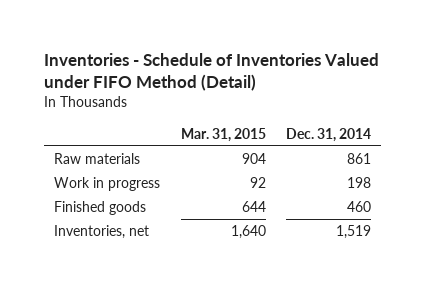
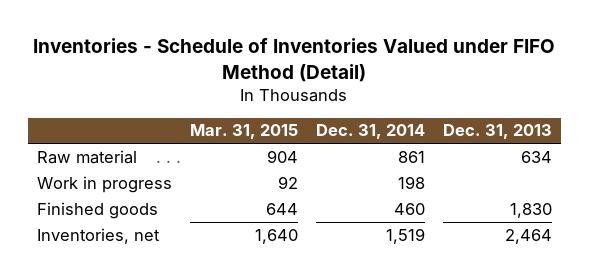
- | Mar. 31, 2015 | Dec. 31, 2014
+ | Mar. 31, 2015 | Dec. 31, 2014 | Dec. 31, 2013
- Raw materials | 904 | 861
+ Raw material | 904 | 861 | 634

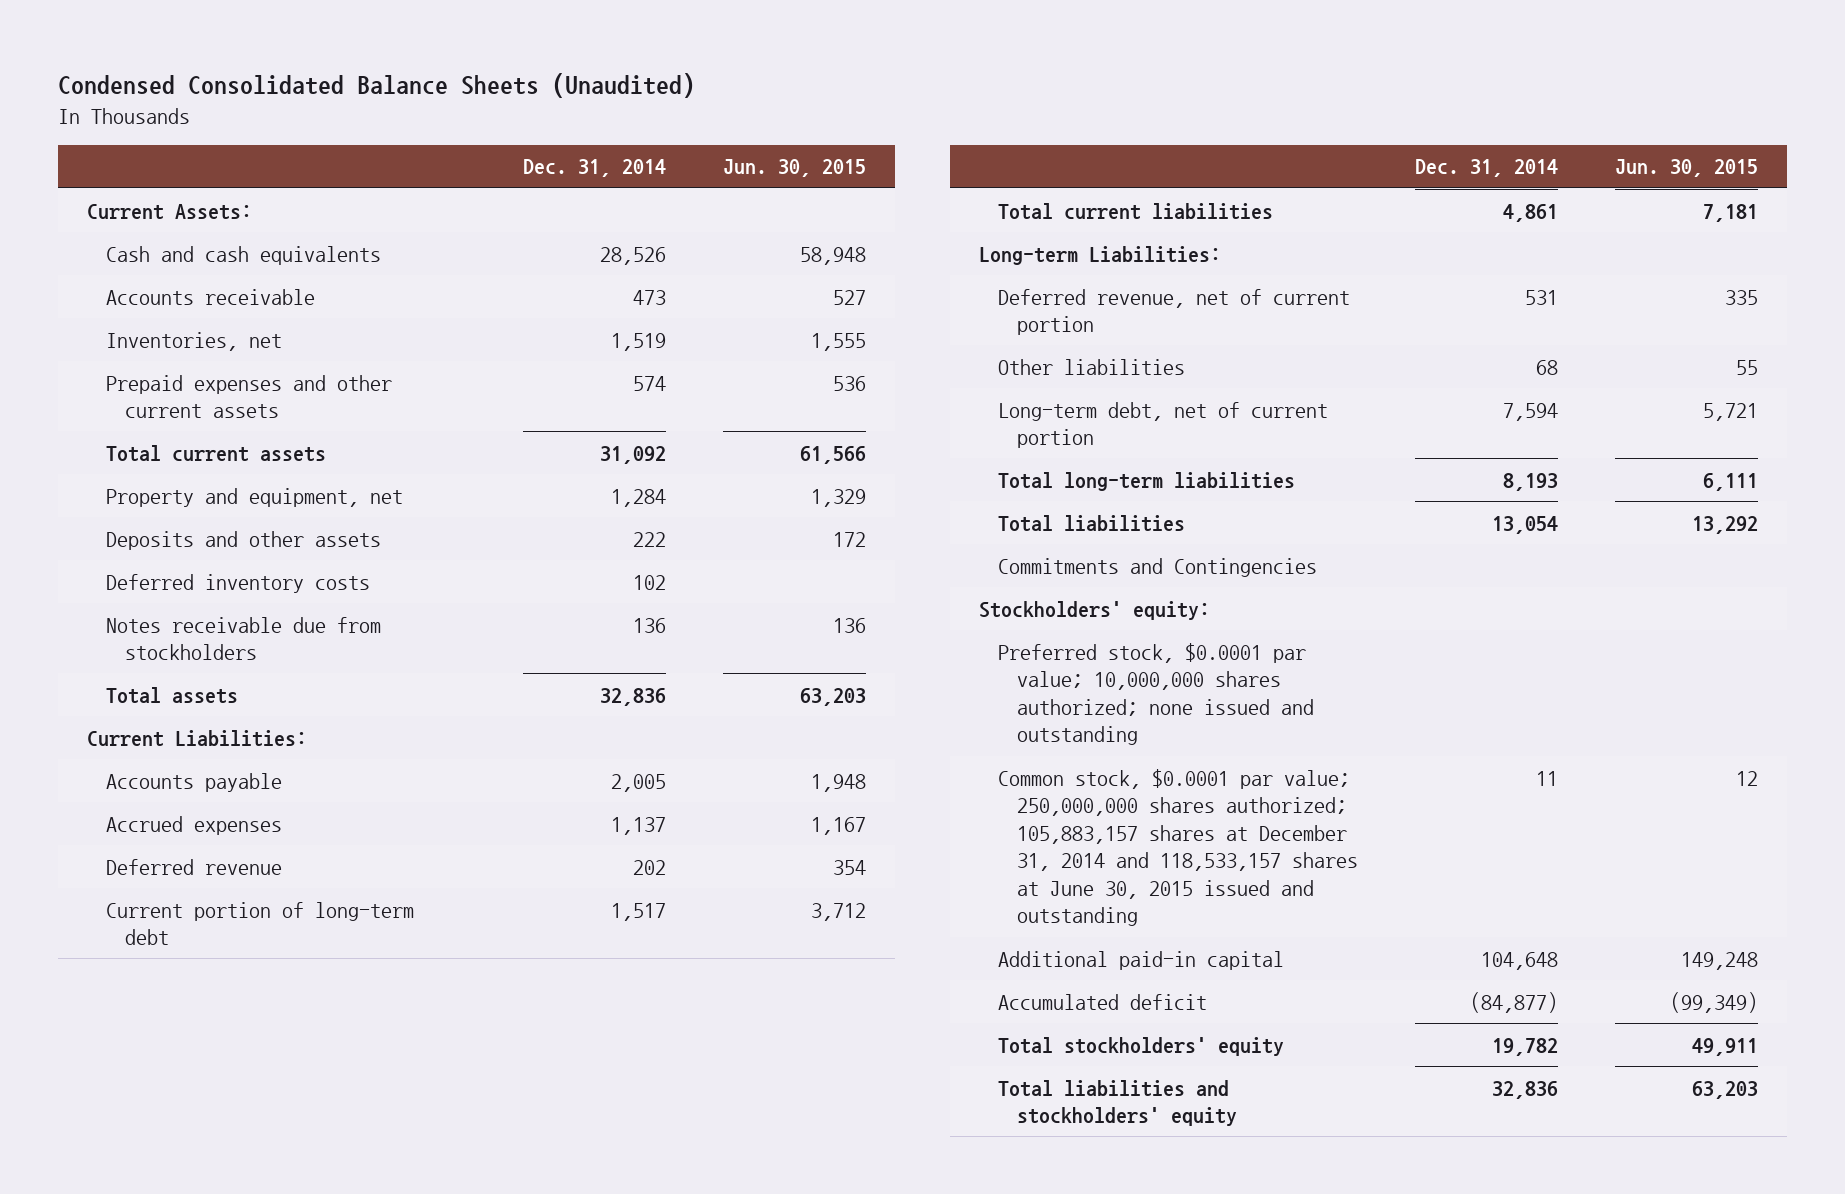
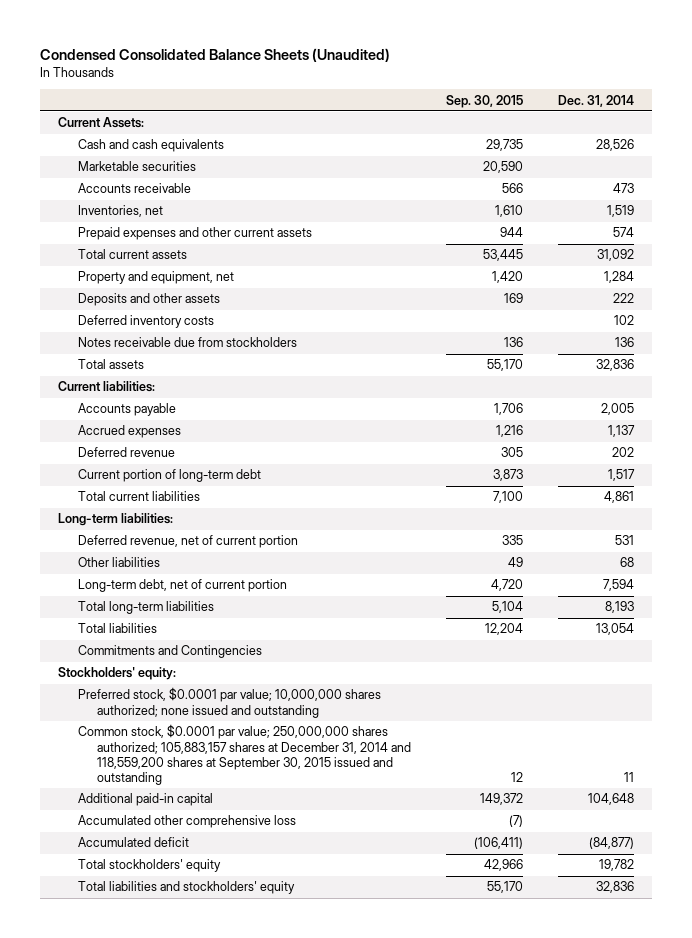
- | Dec. 31, 2014 | Jun. 30, 2015
+ | Sep. 30, 2015 | Dec. 31, 2014
+ Marketable securities | 20,590 |
- Current Liabilities:
+ Current liabilities:
- Long-term Liabilities:
+ Long-term liabilities:
- Common stock, $0.0001 par value; 250,000,000 shares authorized; 105,883,157 shares at December 31, 2014 and 118,533,157 shares at June 30, 2015 issued and outstanding | 11 | 12
+ Common stock, $0.0001 par value; 250,000,000 shares authorized; 105,883,157 shares at December 31, 2014 and 118,559,200 shares at September 30, 2015 issued and outstanding | 12 | 11
+ Accumulated other comprehensive loss | (7) |

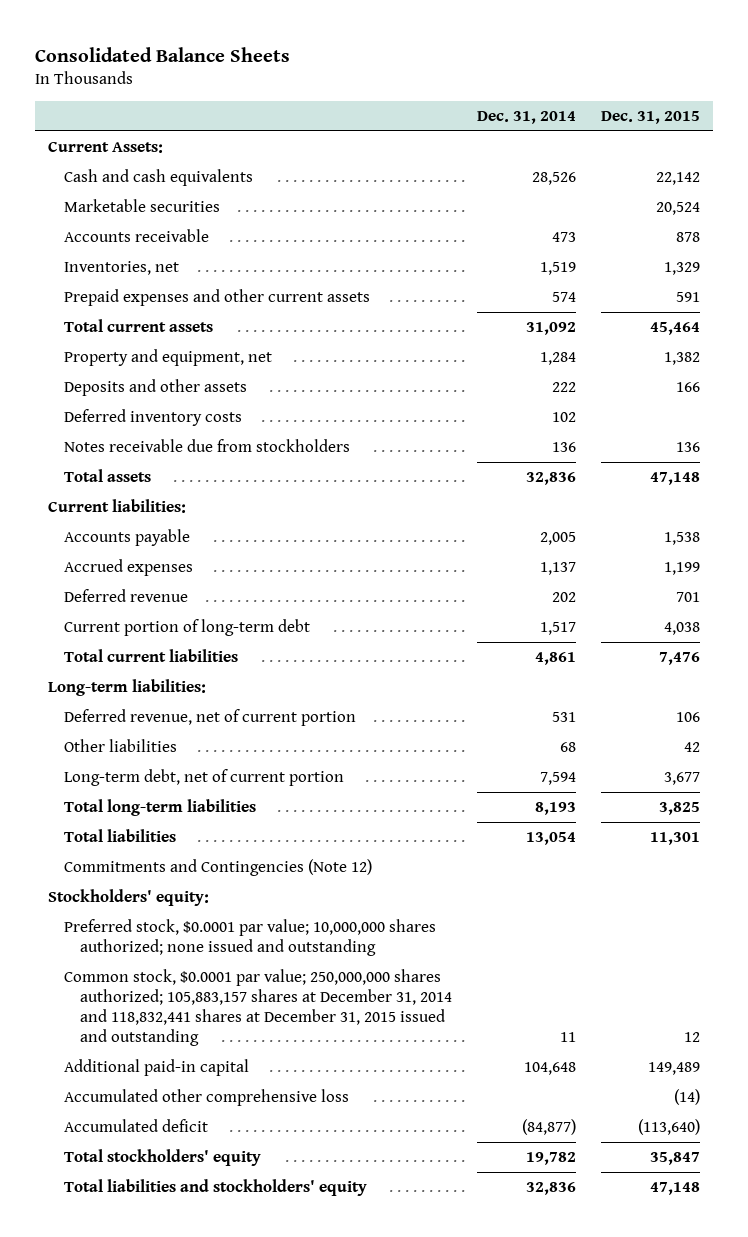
- Condensed Consolidated Balance Sheets (Unaudited)
+ Consolidated Balance Sheets
- | Sep. 30, 2015 | Dec. 31, 2014
+ | Dec. 31, 2014 | Dec. 31, 2015
- Commitments and Contingencies
+ Commitments and Contingencies (Note 12)
- Common stock, $0.0001 par value; 250,000,000 shares authorized; 105,883,157 shares at December 31, 2014 and 118,559,200 shares at September 30, 2015 issued and outstanding | 12 | 11
+ Common stock, $0.0001 par value; 250,000,000 shares authorized; 105,883,157 shares at December 31, 2014 and 118,832,441 shares at December 31, 2015 issued and outstanding | 11 | 12

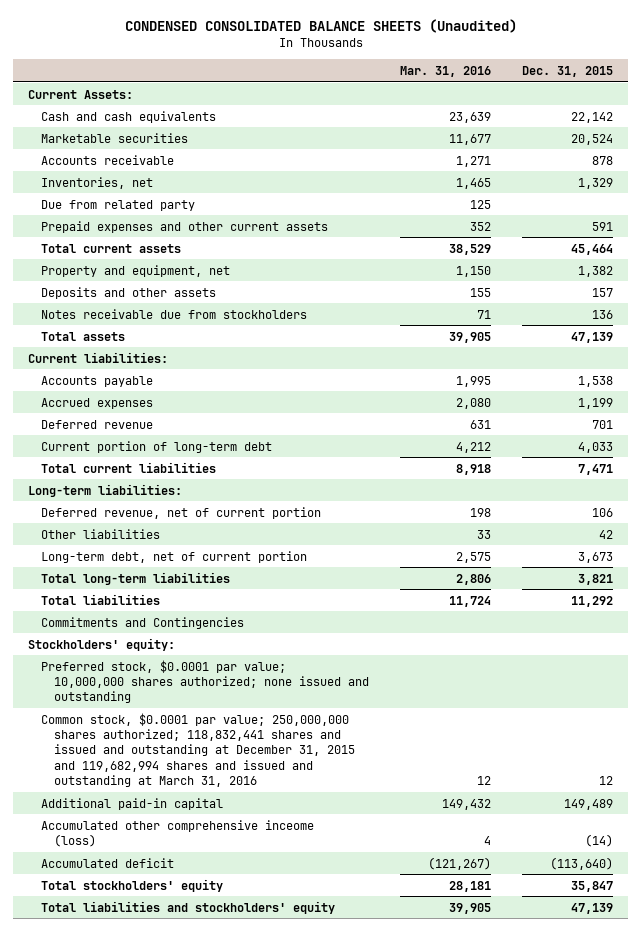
- Consolidated Balance Sheets
+ CONDENSED CONSOLIDATED BALANCE SHEETS (Unaudited)
- | Dec. 31, 2014 | Dec. 31, 2015
+ | Mar. 31, 2016 | Dec. 31, 2015
+ Due from related party | 125 |
- Deposits and other assets | 222 | 166
- Deferred inventory costs | 102 |
+ Deposits and other assets | 155 | 157
- Total assets | 32,836 | 47,148
+ Total assets | 39,905 | 47,139
- Current portion of long-term debt | 1,517 | 4,038
- Total current liabilities | 4,861 | 7,476
+ Current portion of long-term debt | 4,212 | 4,033
+ Total current liabilities | 8,918 | 7,471
- Long-term debt, net of current portion | 7,594 | 3,677
- Total long-term liabilities | 8,193 | 3,825
- Total liabilities | 13,054 | 11,301
- Commitments and Contingencies (Note 12)
+ Long-term debt, net of current portion | 2,575 | 3,673
+ Total long-term liabilities | 2,806 | 3,821
+ Total liabilities | 11,724 | 11,292
+ Commitments and Contingencies
- Common stock, $0.0001 par value; 250,000,000 shares authorized; 105,883,157 shares at December 31, 2014 and 118,832,441 shares at December 31, 2015 issued and outstanding | 11 | 12
+ Common stock, $0.0001 par value; 250,000,000 shares authorized; 118,832,441 shares and issued and outstanding at December 31, 2015 and 119,682,994 shares and issued and outstanding at March 31, 2016 | 12 | 12
- Accumulated other comprehensive loss | | (14)
+ Accumulated other comprehensive inceome (loss) | 4 | (14)
- Total liabilities and stockholders' equity | 32,836 | 47,148
+ Total liabilities and stockholders' equity | 39,905 | 47,139

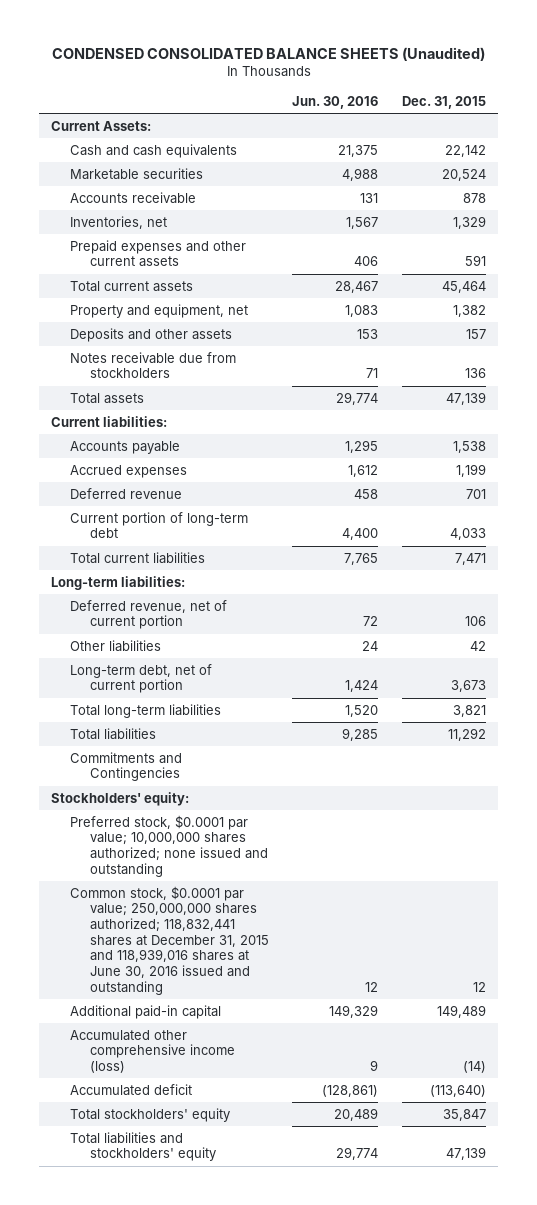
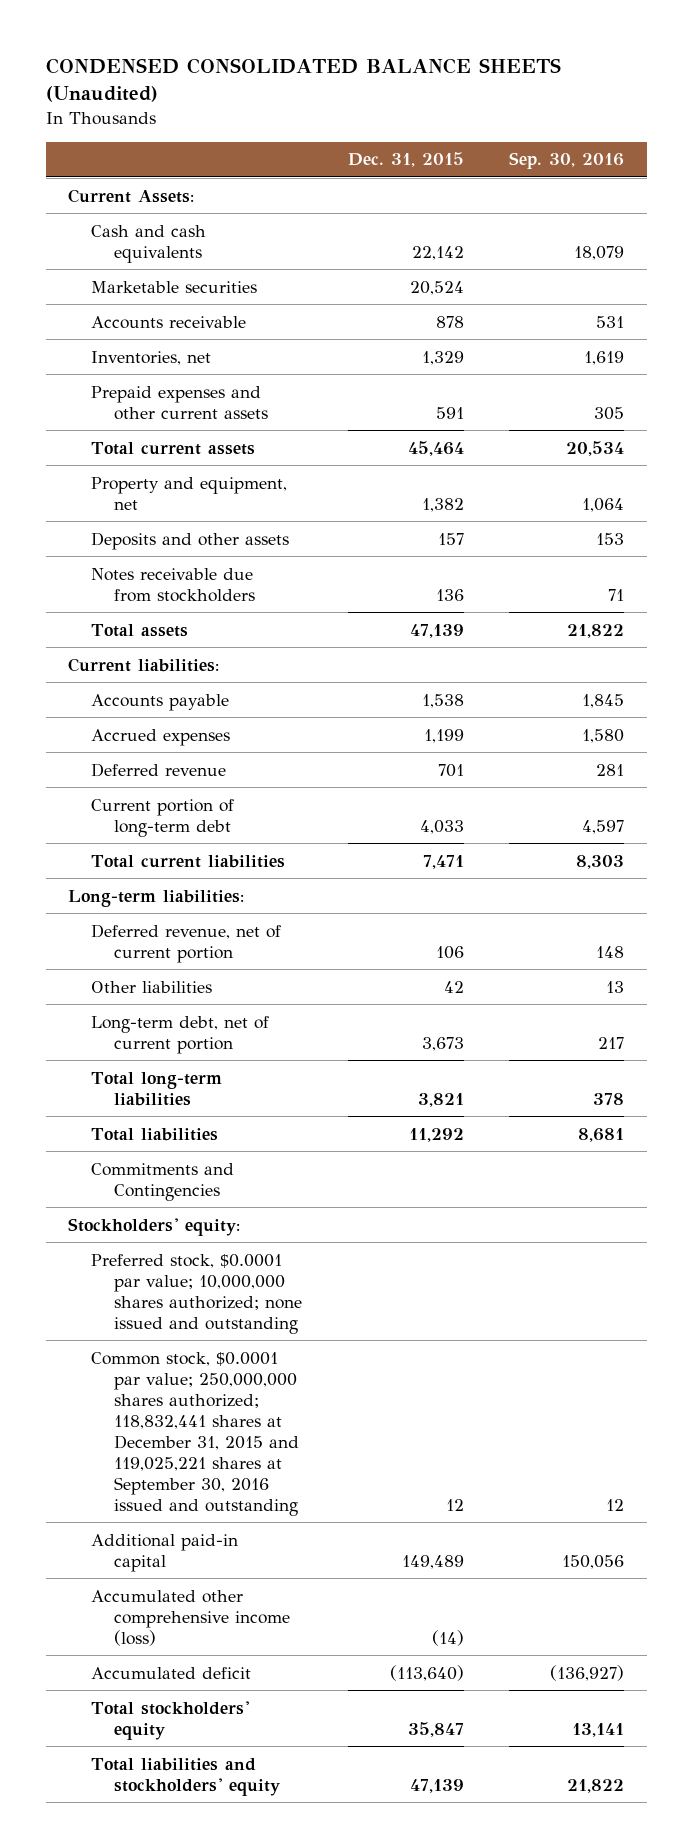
- | Jun. 30, 2016 | Dec. 31, 2015
+ | Dec. 31, 2015 | Sep. 30, 2016
- Common stock, $0.0001 par value; 250,000,000 shares authorized; 118,832,441 shares at December 31, 2015 and 118,939,016 shares at June 30, 2016 issued and outstanding | 12 | 12
+ Common stock, $0.0001 par value; 250,000,000 shares authorized; 118,832,441 shares at December 31, 2015 and 119,025,221 shares at September 30, 2016 issued and outstanding | 12 | 12

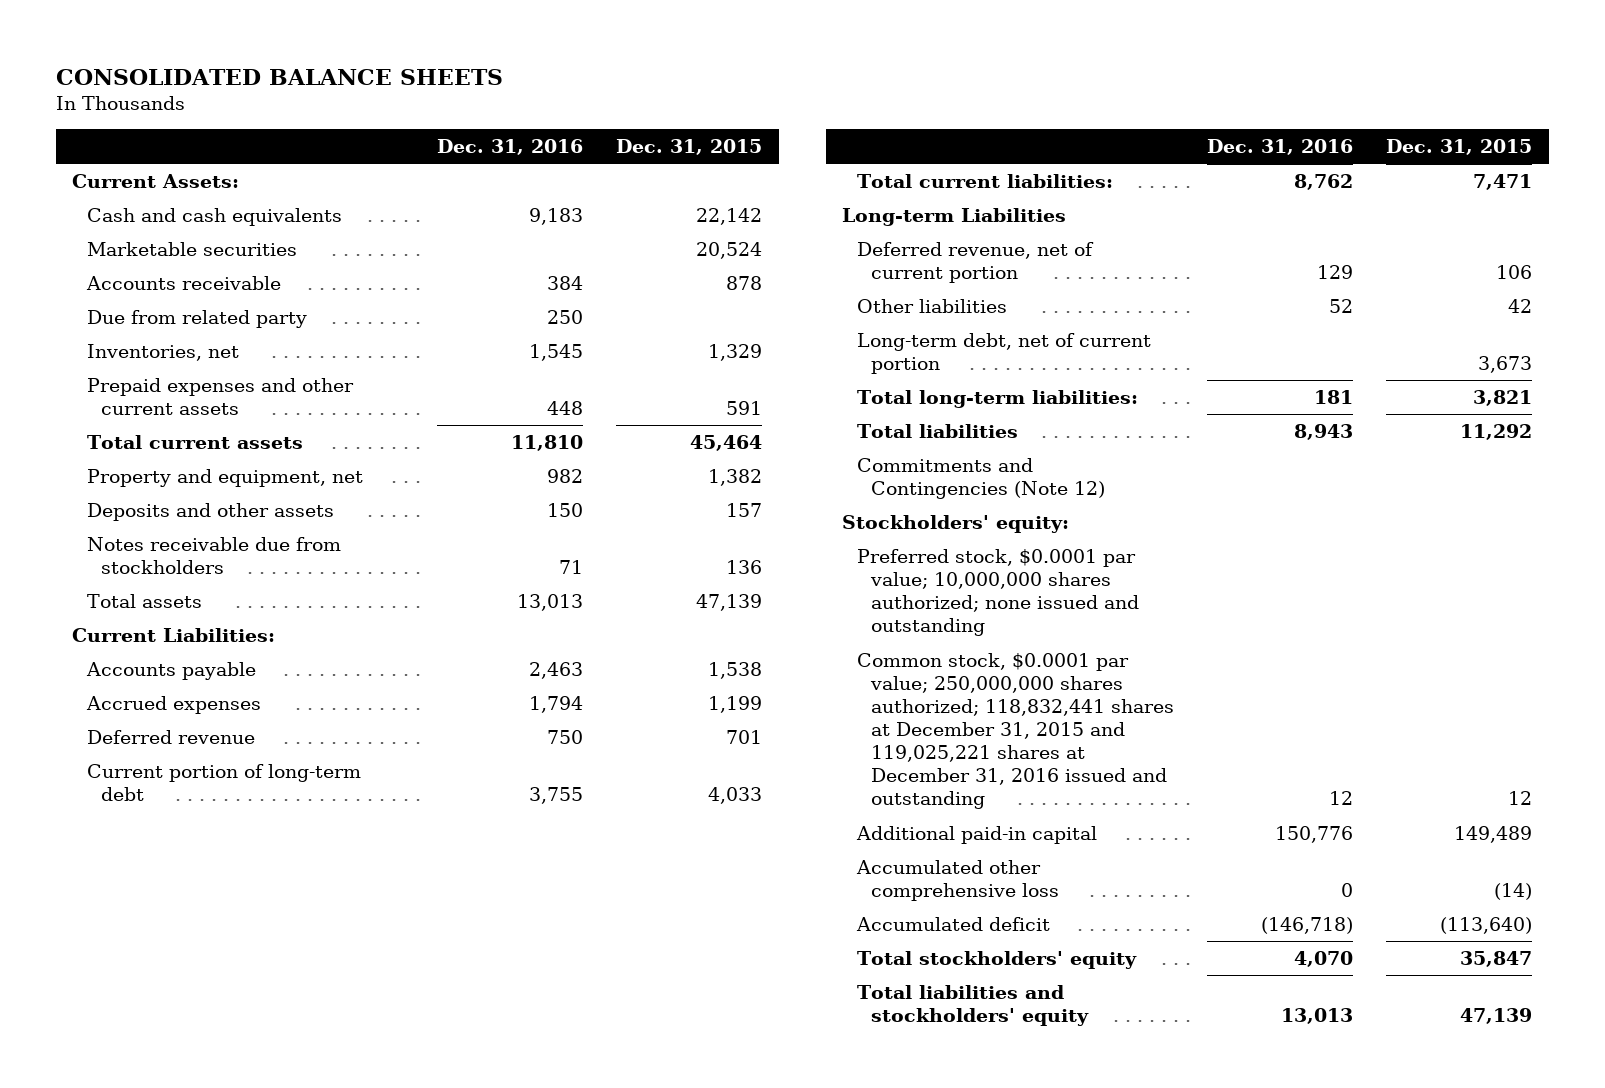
- CONDENSED CONSOLIDATED BALANCE SHEETS (Unaudited)
+ CONSOLIDATED BALANCE SHEETS
- | Dec. 31, 2015 | Sep. 30, 2016
+ | Dec. 31, 2016 | Dec. 31, 2015
+ Due from related party | 250 |
- Current liabilities:
+ Current Liabilities:
- Total current liabilities | 7,471 | 8,303
- Long-term liabilities:
+ Total current liabilities: | 8,762 | 7,471
+ Long-term Liabilities
- Total long-term liabilities | 3,821 | 378
+ Total long-term liabilities: | 181 | 3,821
- Commitments and Contingencies
+ Commitments and Contingencies (Note 12)
- Common stock, $0.0001 par value; 250,000,000 shares authorized; 118,832,441 shares at December 31, 2015 and 119,025,221 shares at September 30, 2016 issued and outstanding | 12 | 12
+ Common stock, $0.0001 par value; 250,000,000 shares authorized; 118,832,441 shares at December 31, 2015 and 119,025,221 shares at December 31, 2016 issued and outstanding | 12 | 12
- Accumulated other comprehensive income (loss) | (14) |
+ Accumulated other comprehensive loss | 0 | (14)

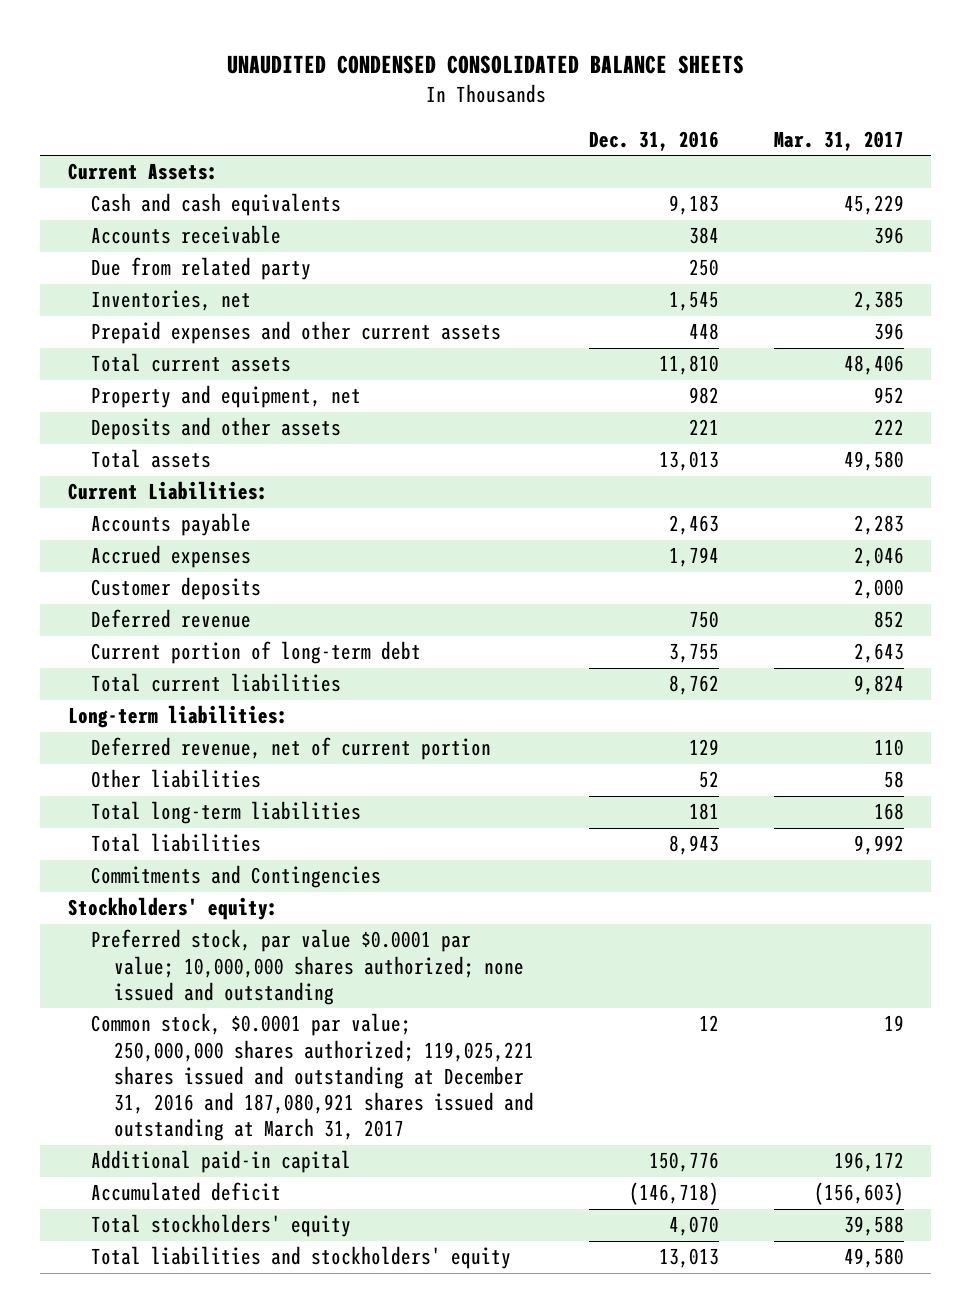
- CONSOLIDATED BALANCE SHEETS
+ UNAUDITED CONDENSED CONSOLIDATED BALANCE SHEETS
- | Dec. 31, 2016 | Dec. 31, 2015
+ | Dec. 31, 2016 | Mar. 31, 2017
- Marketable securities | | 20,524
- Deposits and other assets | 150 | 157
- Notes receivable due from stockholders | 71 | 136
+ Deposits and other assets | 221 | 222
+ Customer deposits | | 2,000
- Total current liabilities: | 8,762 | 7,471
- Long-term Liabilities
+ Total current liabilities | 8,762 | 9,824
+ Long-term liabilities:
- Long-term debt, net of current portion | | 3,673
- Total long-term liabilities: | 181 | 3,821
+ Total long-term liabilities | 181 | 168
- Commitments and Contingencies (Note 12)
+ Commitments and Contingencies
- Preferred stock, $0.0001 par value; 10,000,000 shares authorized; none issued and outstanding
- Common stock, $0.0001 par value; 250,000,000 shares authorized; 118,832,441 shares at December 31, 2015 and 119,025,221 shares at December 31, 2016 issued and outstanding | 12 | 12
+ Preferred stock, par value $0.0001 par value; 10,000,000 shares authorized; none issued and outstanding
+ Common stock, $0.0001 par value; 250,000,000 shares authorized; 119,025,221 shares issued and outstanding at December 31, 2016 and 187,080,921 shares issued and outstanding at March 31, 2017 | 12 | 19
- Accumulated other comprehensive loss | 0 | (14)

